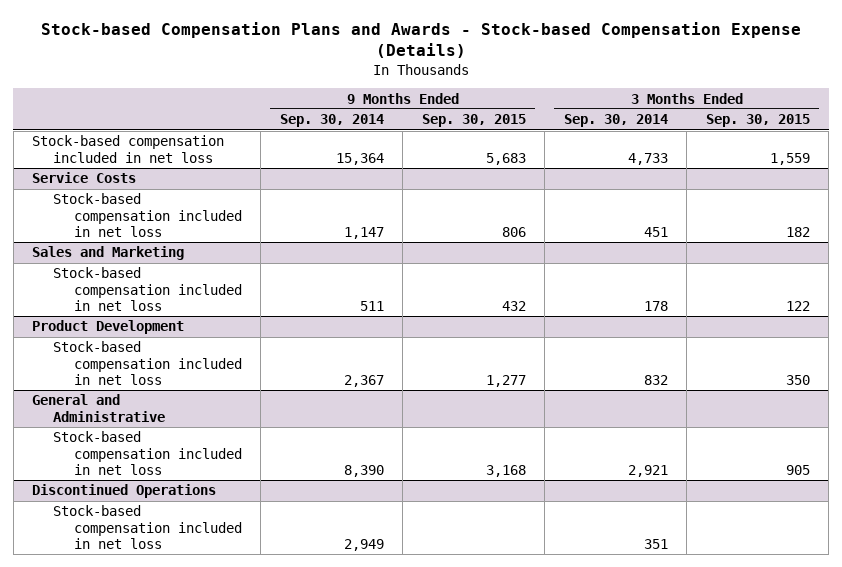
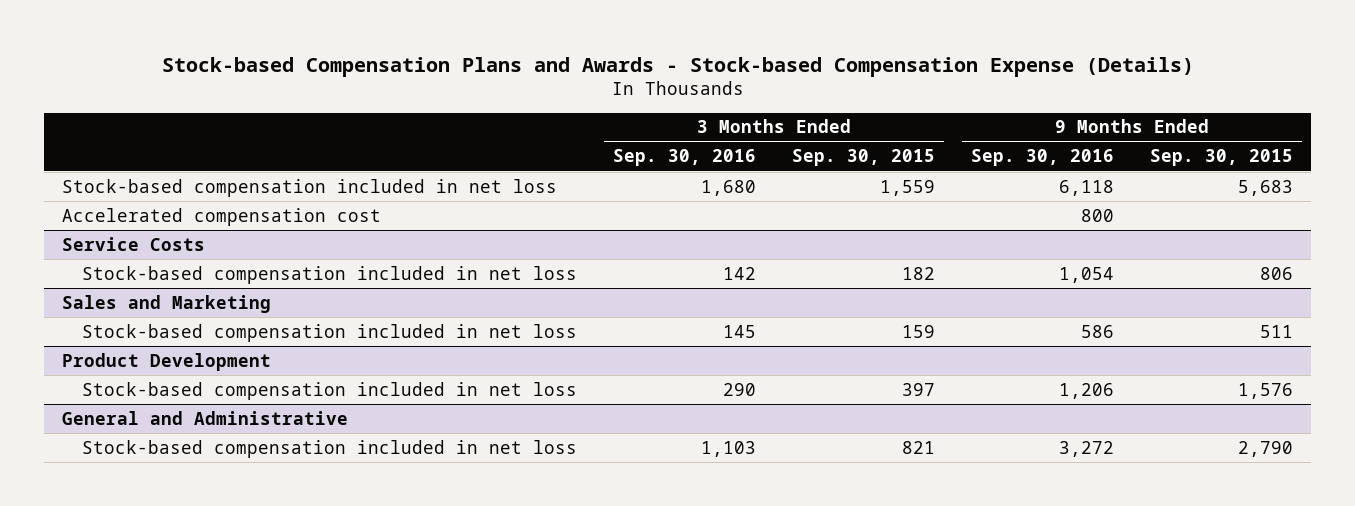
- | 9 Months Ended Sep. 30, 2014 | 9 Months Ended Sep. 30, 2015 | 3 Months Ended Sep. 30, 2014 | 3 Months Ended Sep. 30, 2015
+ | 3 Months Ended Sep. 30, 2016 | 3 Months Ended Sep. 30, 2015 | 9 Months Ended Sep. 30, 2016 | 9 Months Ended Sep. 30, 2015
+ Accelerated compensation cost | | | 800 |
@ Sales and Marketing
- Stock-based compensation included in net loss | 511 | 432 | 178 | 122
+ Stock-based compensation included in net loss | 145 | 159 | 586 | 511
@ Product Development
- Stock-based compensation included in net loss | 2,367 | 1,277 | 832 | 350
+ Stock-based compensation included in net loss | 290 | 397 | 1,206 | 1,576
@ General and Administrative
- Stock-based compensation included in net loss | 8,390 | 3,168 | 2,921 | 905
- Discontinued Operations
- Stock-based compensation included in net loss | 2,949 | | 351 |
@ General and Administrative
+ Stock-based compensation included in net loss | 1,103 | 821 | 3,272 | 2,790

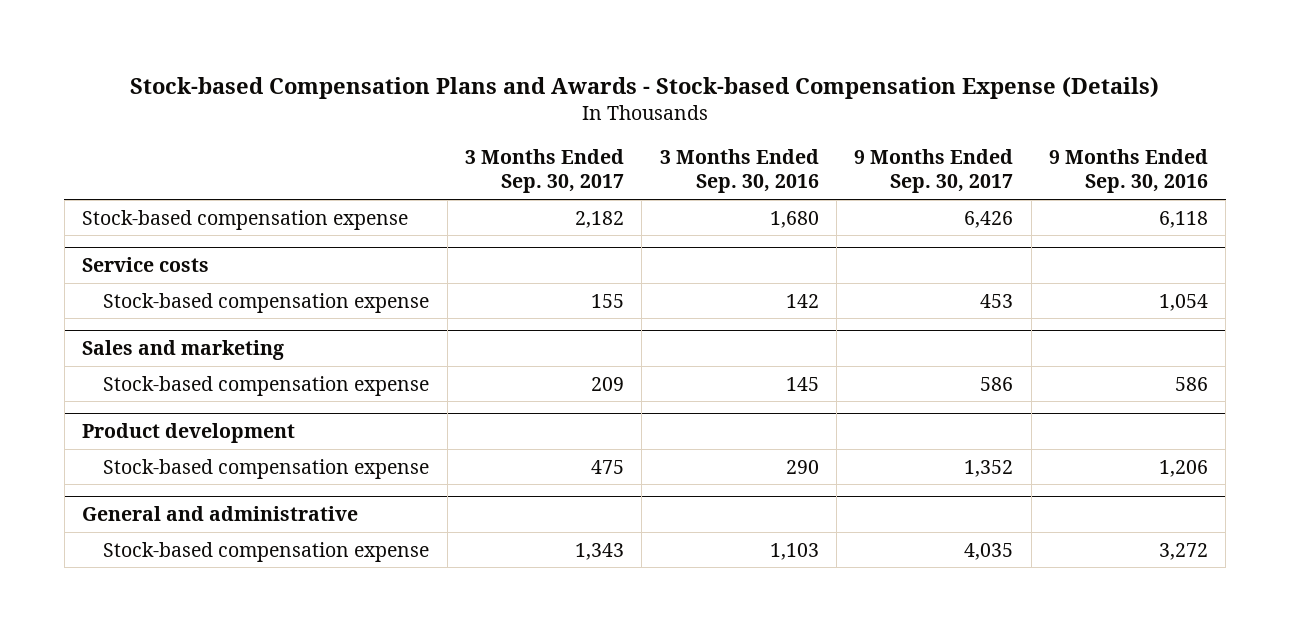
- | 3 Months Ended Sep. 30, 2016 | 3 Months Ended Sep. 30, 2015 | 9 Months Ended Sep. 30, 2016 | 9 Months Ended Sep. 30, 2015
+ | 3 Months Ended Sep. 30, 2017 | 3 Months Ended Sep. 30, 2016 | 9 Months Ended Sep. 30, 2017 | 9 Months Ended Sep. 30, 2016
- Stock-based compensation included in net loss | 1,680 | 1,559 | 6,118 | 5,683
- Accelerated compensation cost | | | 800 |
- Service Costs
- Stock-based compensation included in net loss | 142 | 182 | 1,054 | 806
- Sales and Marketing
- Stock-based compensation included in net loss | 145 | 159 | 586 | 511
- Product Development
- Stock-based compensation included in net loss | 290 | 397 | 1,206 | 1,576
- General and Administrative
- Stock-based compensation included in net loss | 1,103 | 821 | 3,272 | 2,790
+ Stock-based compensation expense | 2,182 | 1,680 | 6,426 | 6,118
+ Service costs
+ Stock-based compensation expense | 155 | 142 | 453 | 1,054
+ Sales and marketing
+ Stock-based compensation expense | 209 | 145 | 586 | 586
+ Product development
+ Stock-based compensation expense | 475 | 290 | 1,352 | 1,206
+ General and administrative
+ Stock-based compensation expense | 1,343 | 1,103 | 4,035 | 3,272

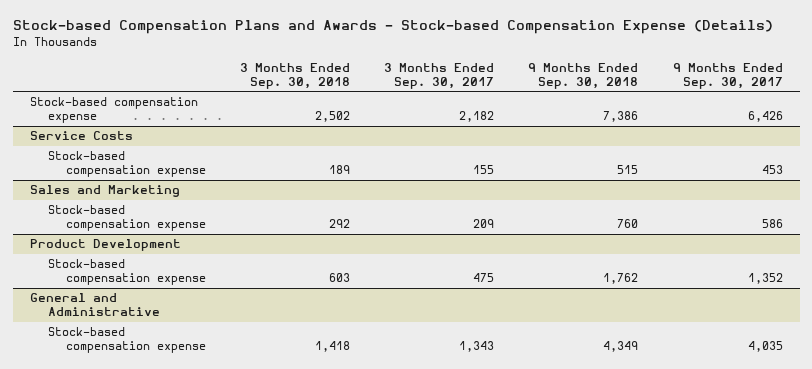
- | 3 Months Ended Sep. 30, 2017 | 3 Months Ended Sep. 30, 2016 | 9 Months Ended Sep. 30, 2017 | 9 Months Ended Sep. 30, 2016
+ | 3 Months Ended Sep. 30, 2018 | 3 Months Ended Sep. 30, 2017 | 9 Months Ended Sep. 30, 2018 | 9 Months Ended Sep. 30, 2017
- Service costs
+ Service Costs
- Sales and marketing
+ Sales and Marketing
- Product development
+ Product Development
- General and administrative
+ General and Administrative

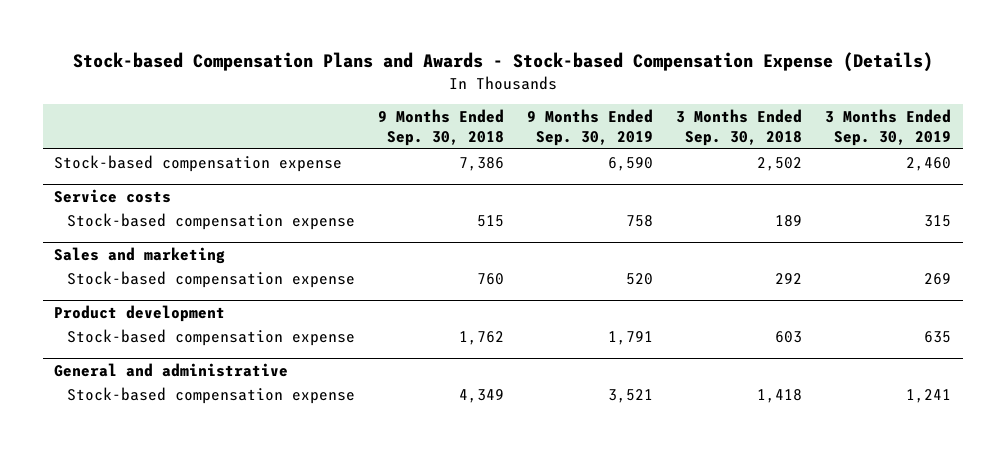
- | 3 Months Ended Sep. 30, 2018 | 3 Months Ended Sep. 30, 2017 | 9 Months Ended Sep. 30, 2018 | 9 Months Ended Sep. 30, 2017
+ | 9 Months Ended Sep. 30, 2018 | 9 Months Ended Sep. 30, 2019 | 3 Months Ended Sep. 30, 2018 | 3 Months Ended Sep. 30, 2019
- Service Costs
+ Service costs
- Sales and Marketing
+ Sales and marketing
- Product Development
+ Product development
- General and Administrative
+ General and administrative

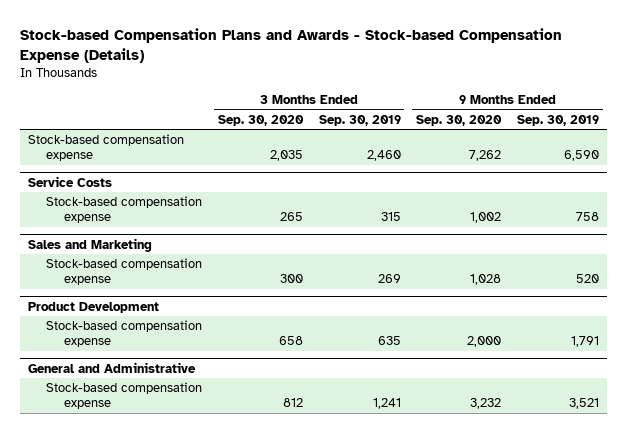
- | 9 Months Ended Sep. 30, 2018 | 9 Months Ended Sep. 30, 2019 | 3 Months Ended Sep. 30, 2018 | 3 Months Ended Sep. 30, 2019
+ | 3 Months Ended Sep. 30, 2020 | 3 Months Ended Sep. 30, 2019 | 9 Months Ended Sep. 30, 2020 | 9 Months Ended Sep. 30, 2019
- Service costs
+ Service Costs
- Sales and marketing
+ Sales and Marketing
- Product development
+ Product Development
- General and administrative
+ General and Administrative

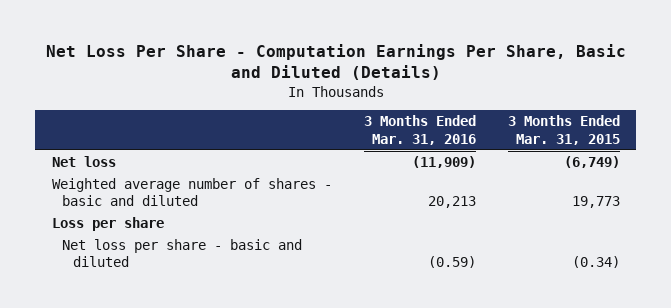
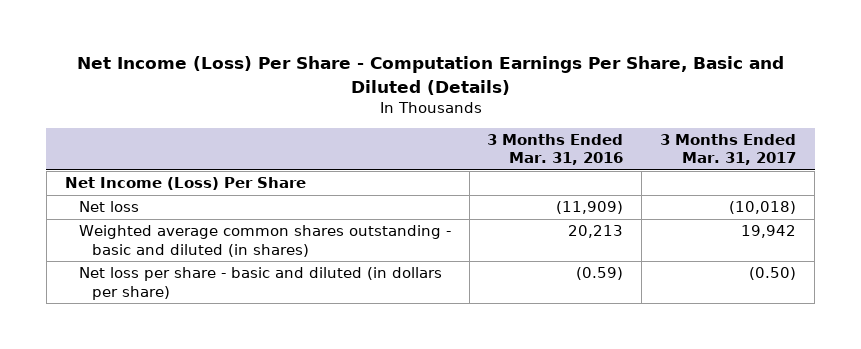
- Net Loss Per Share - Computation Earnings Per Share, Basic and Diluted (Details)
+ Net Income (Loss) Per Share - Computation Earnings Per Share, Basic and Diluted (Details)
- | 3 Months Ended Mar. 31, 2016 | 3 Months Ended Mar. 31, 2015
+ | 3 Months Ended Mar. 31, 2016 | 3 Months Ended Mar. 31, 2017
+ Net Income (Loss) Per Share
- Weighted average number of shares - basic and diluted | 20,213 | 19,773
- Loss per share
- Net loss per share - basic and diluted | (0.59) | (0.34)
+ Weighted average common shares outstanding - basic and diluted (in shares) | 20,213 | 19,942
+ Net loss per share - basic and diluted (in dollars per share) | (0.59) | (0.50)

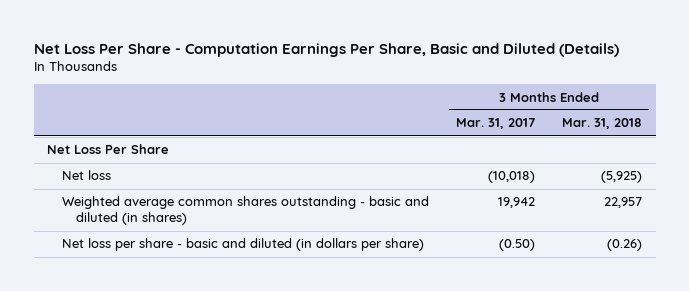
- Net Income (Loss) Per Share - Computation Earnings Per Share, Basic and Diluted (Details)
+ Net Loss Per Share - Computation Earnings Per Share, Basic and Diluted (Details)
- | 3 Months Ended Mar. 31, 2016 | 3 Months Ended Mar. 31, 2017
+ | 3 Months Ended Mar. 31, 2017 | 3 Months Ended Mar. 31, 2018
- Net Income (Loss) Per Share
+ Net Loss Per Share

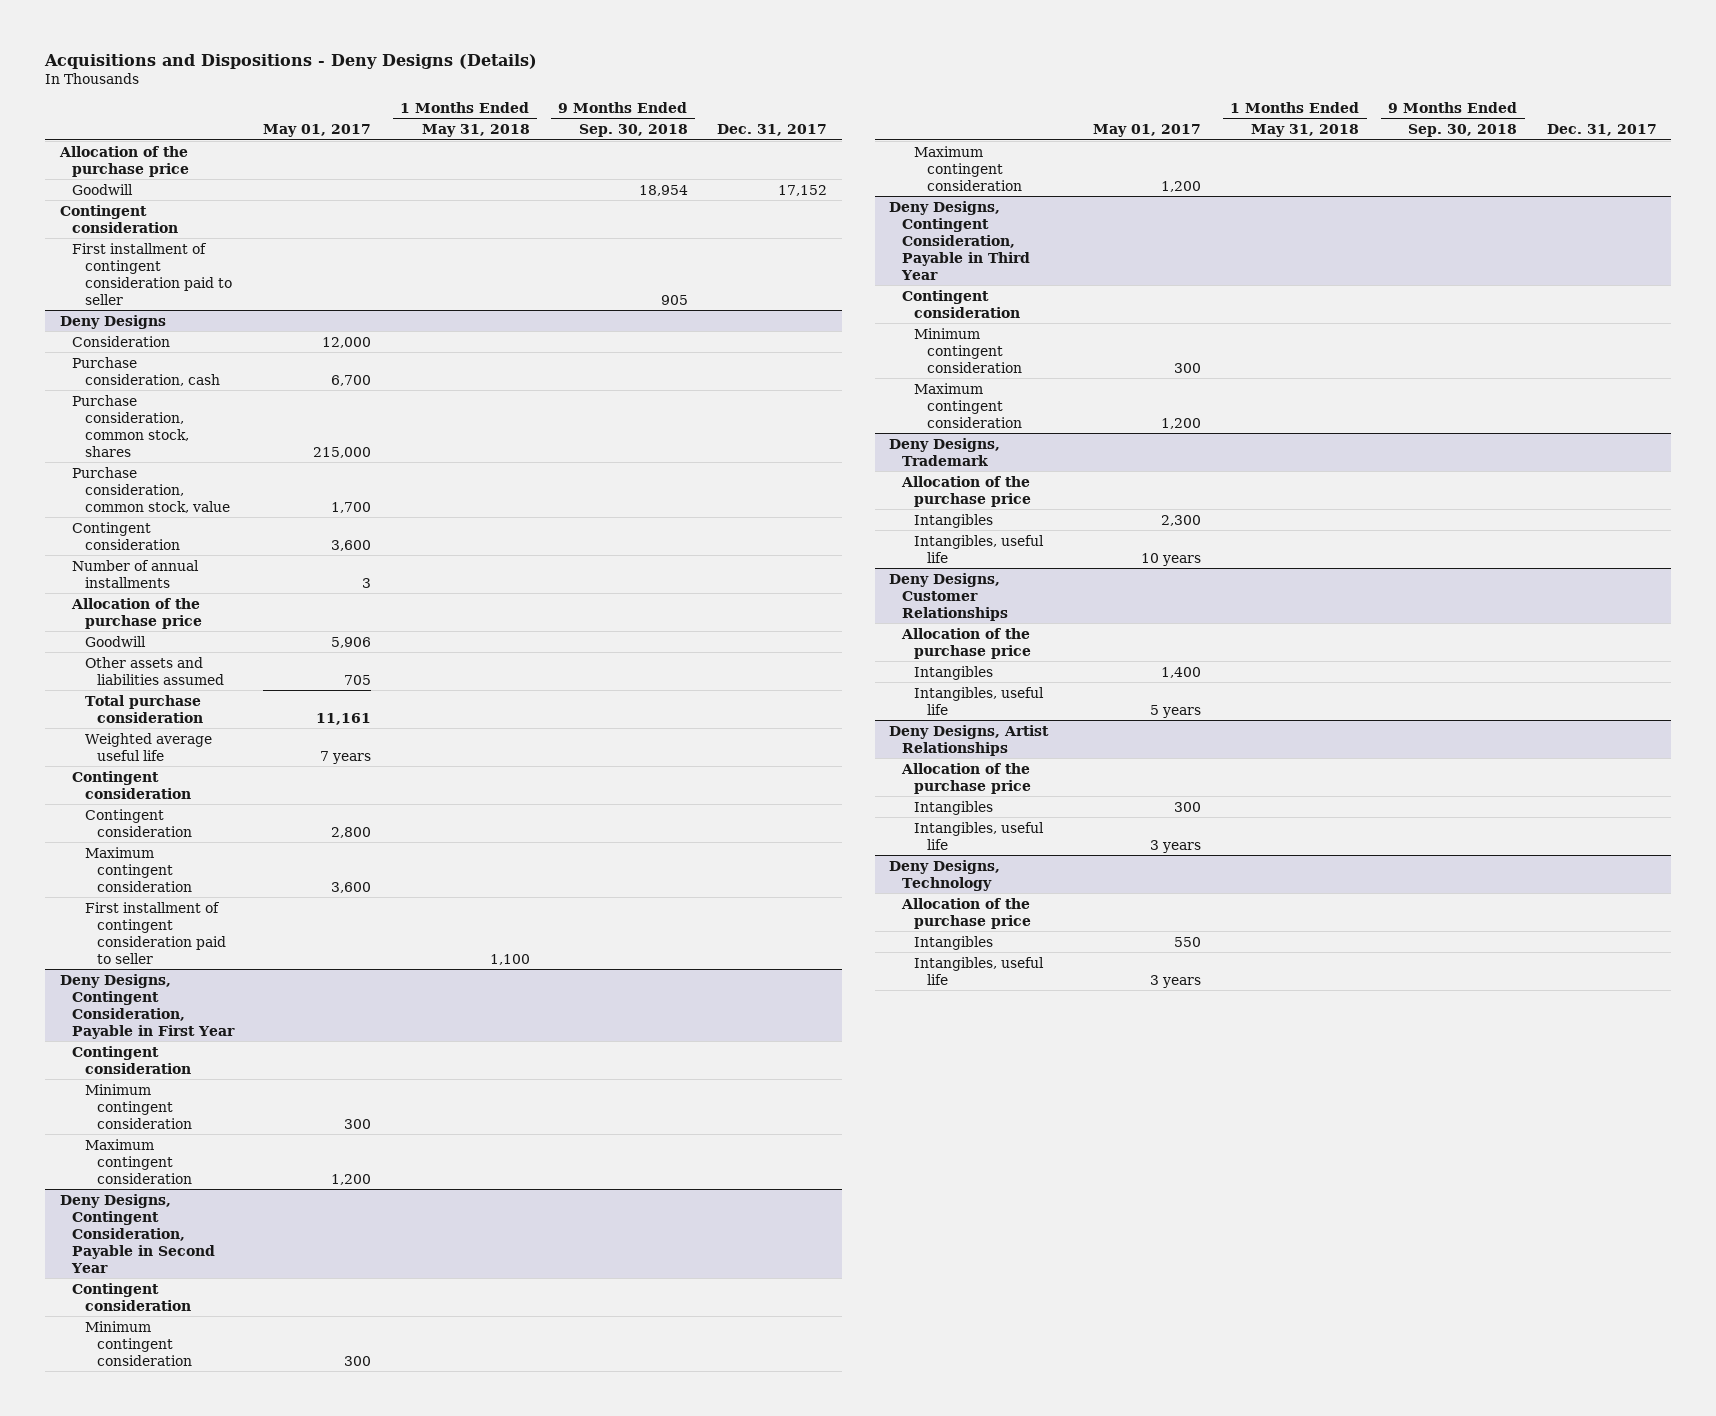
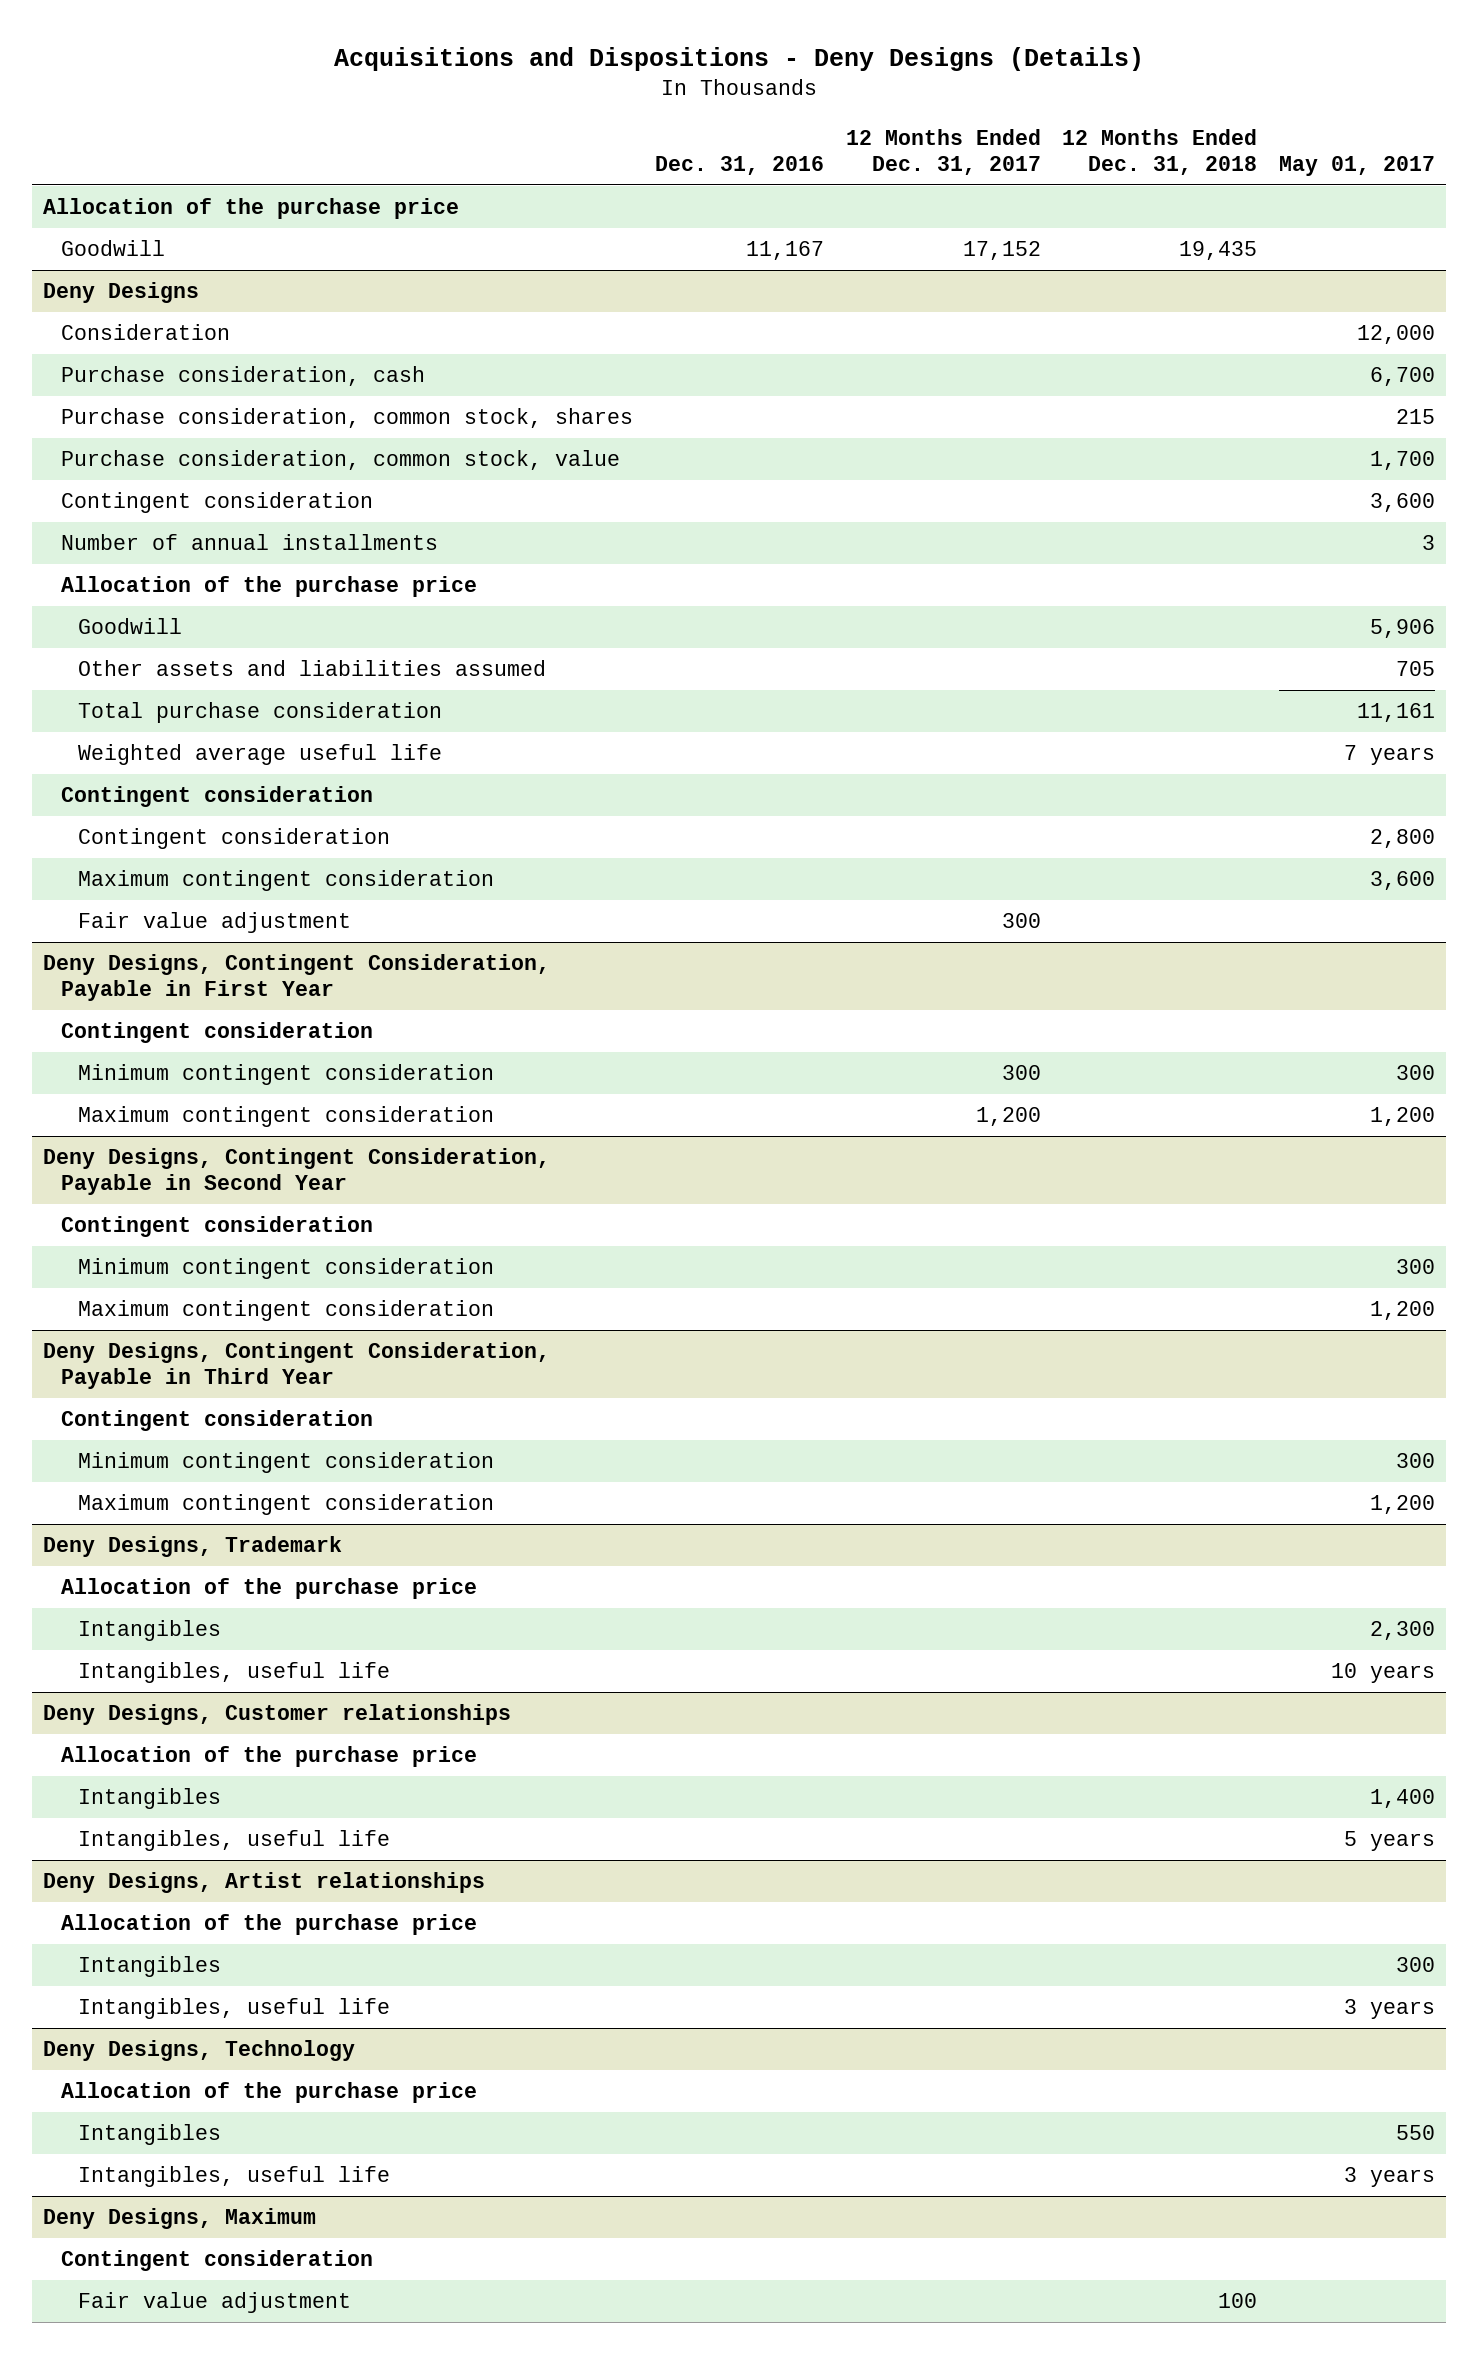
- | May 01, 2017 | 1 Months Ended May 31, 2018 | 9 Months Ended Sep. 30, 2018 | Dec. 31, 2017
+ | Dec. 31, 2016 | 12 Months Ended Dec. 31, 2017 | 12 Months Ended Dec. 31, 2018 | May 01, 2017
- Contingent consideration
- First installment of contingent consideration paid to seller | | | 905 |
@ Deny Designs
- Purchase consideration, common stock, shares | 215,000 | | |
+ Purchase consideration, common stock, shares | | | | 215
- First installment of contingent consideration paid to seller | | 1,100 | |
+ Fair value adjustment | | 300 | |
- Deny Designs, Customer Relationships
+ Deny Designs, Customer relationships
- Deny Designs, Artist Relationships
+ Deny Designs, Artist relationships
+ Deny Designs, Maximum
+ Contingent consideration
+ Fair value adjustment | | | 100 |

